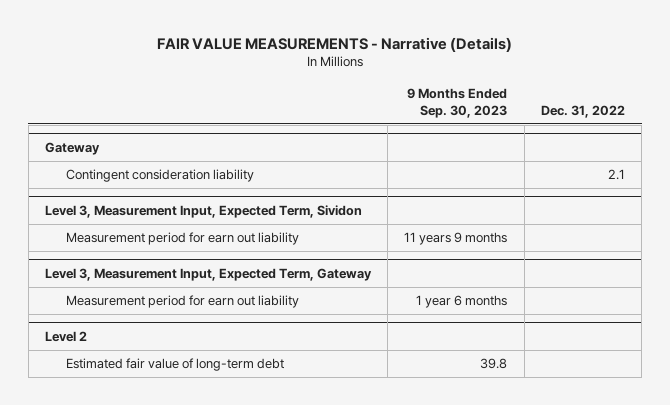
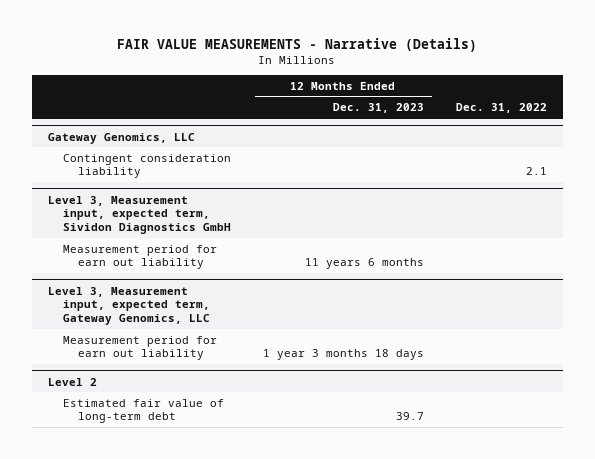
- | 9 Months Ended Sep. 30, 2023 | Dec. 31, 2022
+ | 12 Months Ended Dec. 31, 2023 | Dec. 31, 2022
- Gateway
+ Gateway Genomics, LLC
- Level 3, Measurement Input, Expected Term, Sividon
+ Level 3, Measurement input, expected term, Sividon Diagnostics GmbH
- Level 3, Measurement Input, Expected Term, Gateway
+ Level 3, Measurement input, expected term, Gateway Genomics, LLC

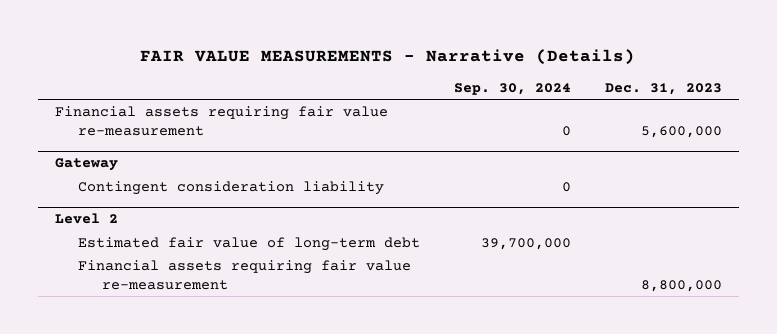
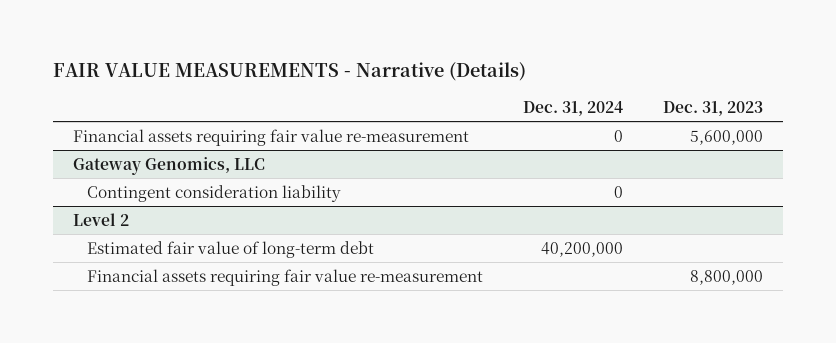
- | Sep. 30, 2024 | Dec. 31, 2023
+ | Dec. 31, 2024 | Dec. 31, 2023
- Gateway
+ Gateway Genomics, LLC

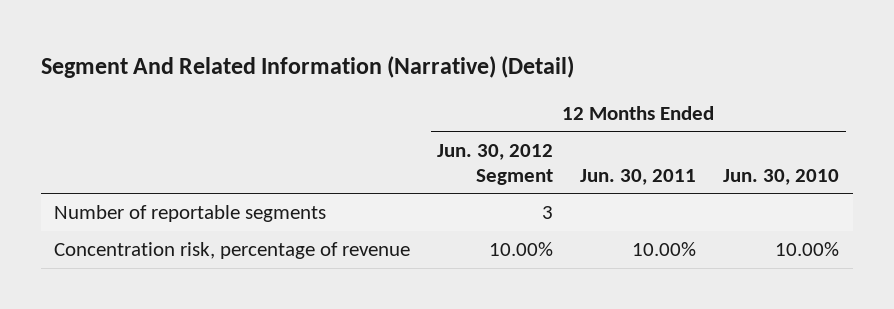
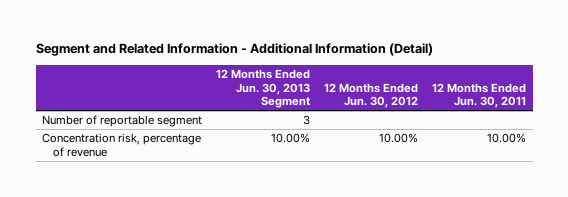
- Segment And Related Information (Narrative) (Detail)
+ Segment and Related Information - Additional Information (Detail)
- | 12 Months Ended Jun. 30, 2012 Segment | 12 Months Ended Jun. 30, 2011 | 12 Months Ended Jun. 30, 2010
+ | 12 Months Ended Jun. 30, 2013 Segment | 12 Months Ended Jun. 30, 2012 | 12 Months Ended Jun. 30, 2011
- Number of reportable segments | 3 | |
+ Number of reportable segment | 3 | |

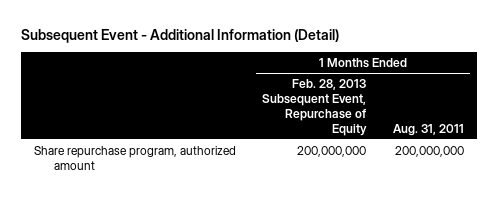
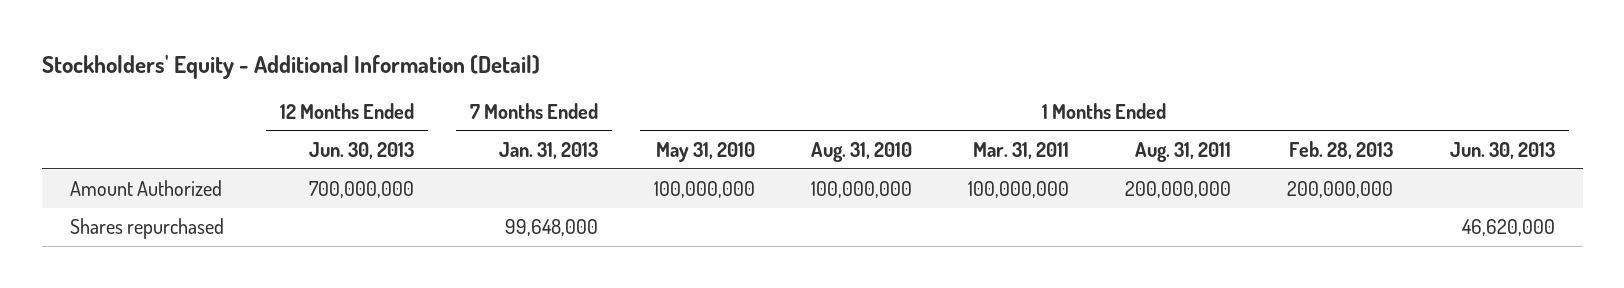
- Subsequent Event - Additional Information (Detail)
+ Stockholders' Equity - Additional Information (Detail)
- | 1 Months Ended Feb. 28, 2013 Subsequent Event, Repurchase of Equity | 1 Months Ended Aug. 31, 2011
+ | 12 Months Ended Jun. 30, 2013 | 7 Months Ended Jan. 31, 2013 | 1 Months Ended May 31, 2010 | 1 Months Ended Aug. 31, 2010 | 1 Months Ended Mar. 31, 2011 | 1 Months Ended Aug. 31, 2011 | 1 Months Ended Feb. 28, 2013 | 1 Months Ended Jun. 30, 2013
- Share repurchase program, authorized amount | 200,000,000 | 200,000,000
+ Amount Authorized | 700,000,000 | | 100,000,000 | 100,000,000 | 100,000,000 | 200,000,000 | 200,000,000 |
+ Shares repurchased | | 99,648,000 | | | | | | 46,620,000

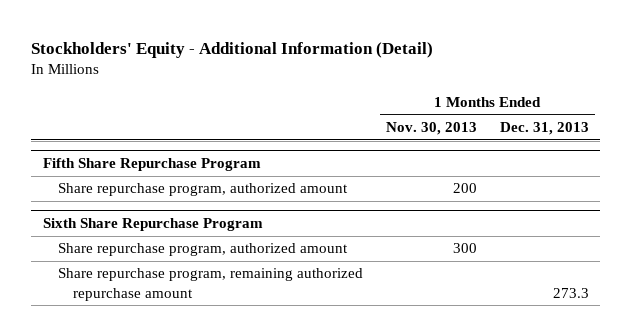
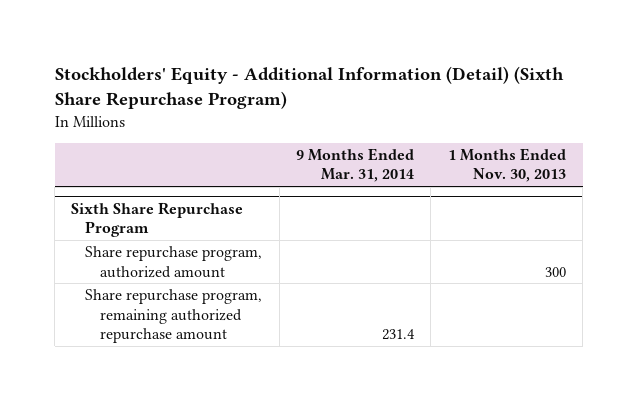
- Stockholders' Equity - Additional Information (Detail)
+ Stockholders' Equity - Additional Information (Detail) (Sixth Share Repurchase Program)
- | 1 Months Ended Nov. 30, 2013 | 1 Months Ended Dec. 31, 2013
+ | 9 Months Ended Mar. 31, 2014 | 1 Months Ended Nov. 30, 2013
- Fifth Share Repurchase Program
- Share repurchase program, authorized amount | 200 |

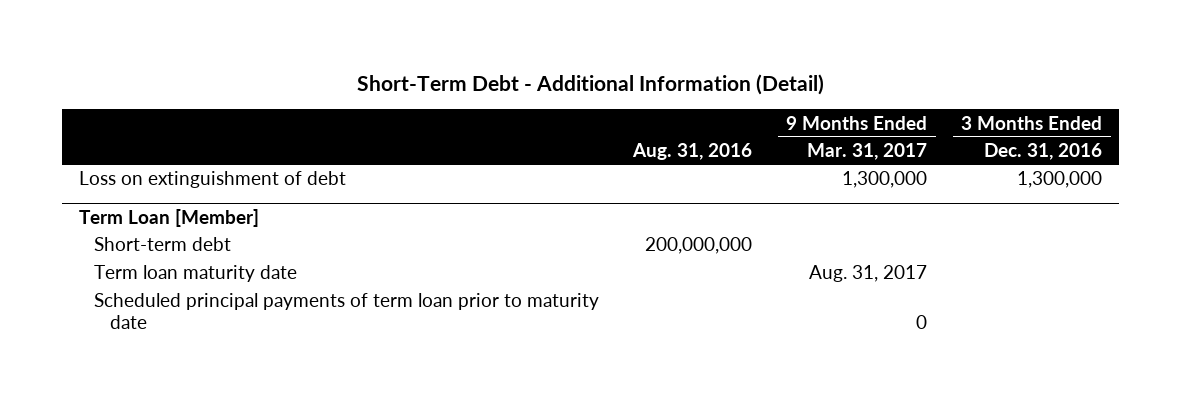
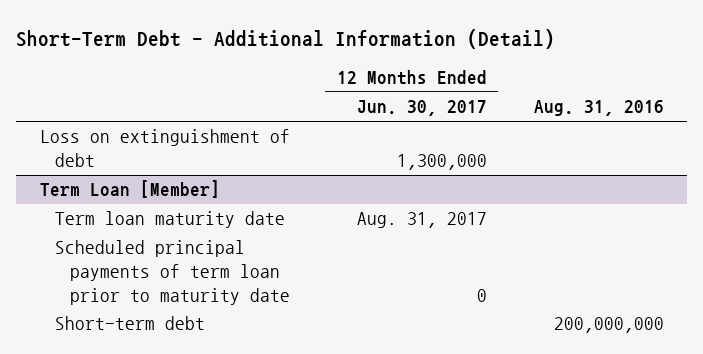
- | Aug. 31, 2016 | 9 Months Ended Mar. 31, 2017 | 3 Months Ended Dec. 31, 2016
+ | 12 Months Ended Jun. 30, 2017 | Aug. 31, 2016
@ Term Loan [Member]
moved down: Short-term debt | | 200,000,000

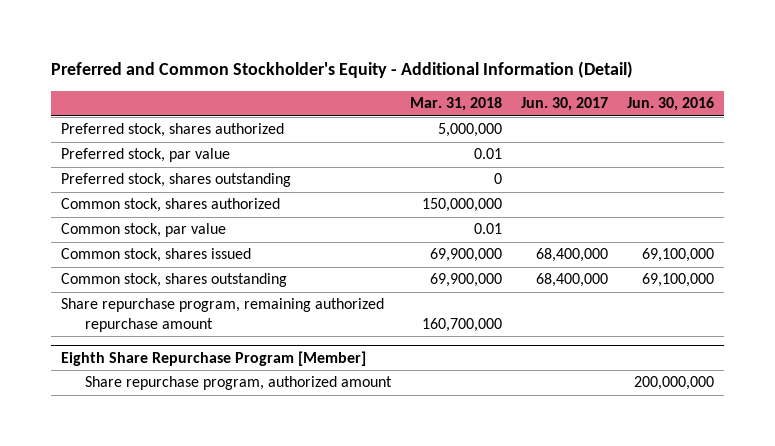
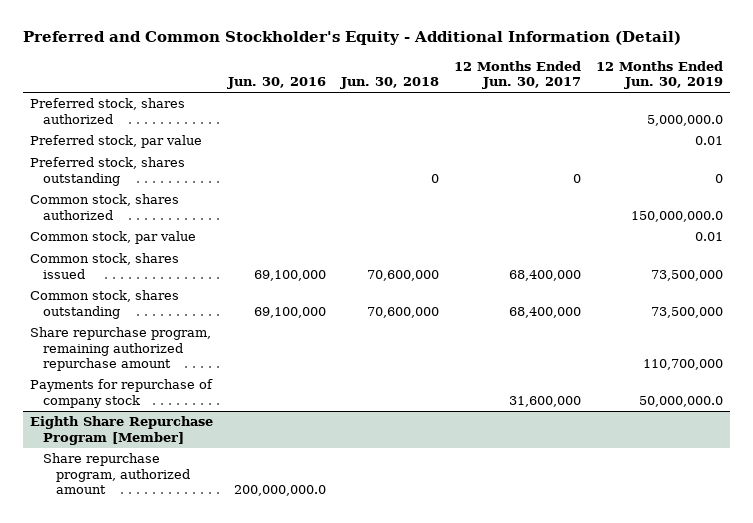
- | Mar. 31, 2018 | Jun. 30, 2017 | Jun. 30, 2016
+ | Jun. 30, 2016 | Jun. 30, 2018 | 12 Months Ended Jun. 30, 2017 | 12 Months Ended Jun. 30, 2019
+ Payments for repurchase of company stock | | | 31,600,000 | 50,000,000.0
@ Eighth Share Repurchase Program [Member]
- Share repurchase program, authorized amount | | | 200,000,000
+ Share repurchase program, authorized amount | 200,000,000.0 | | |

